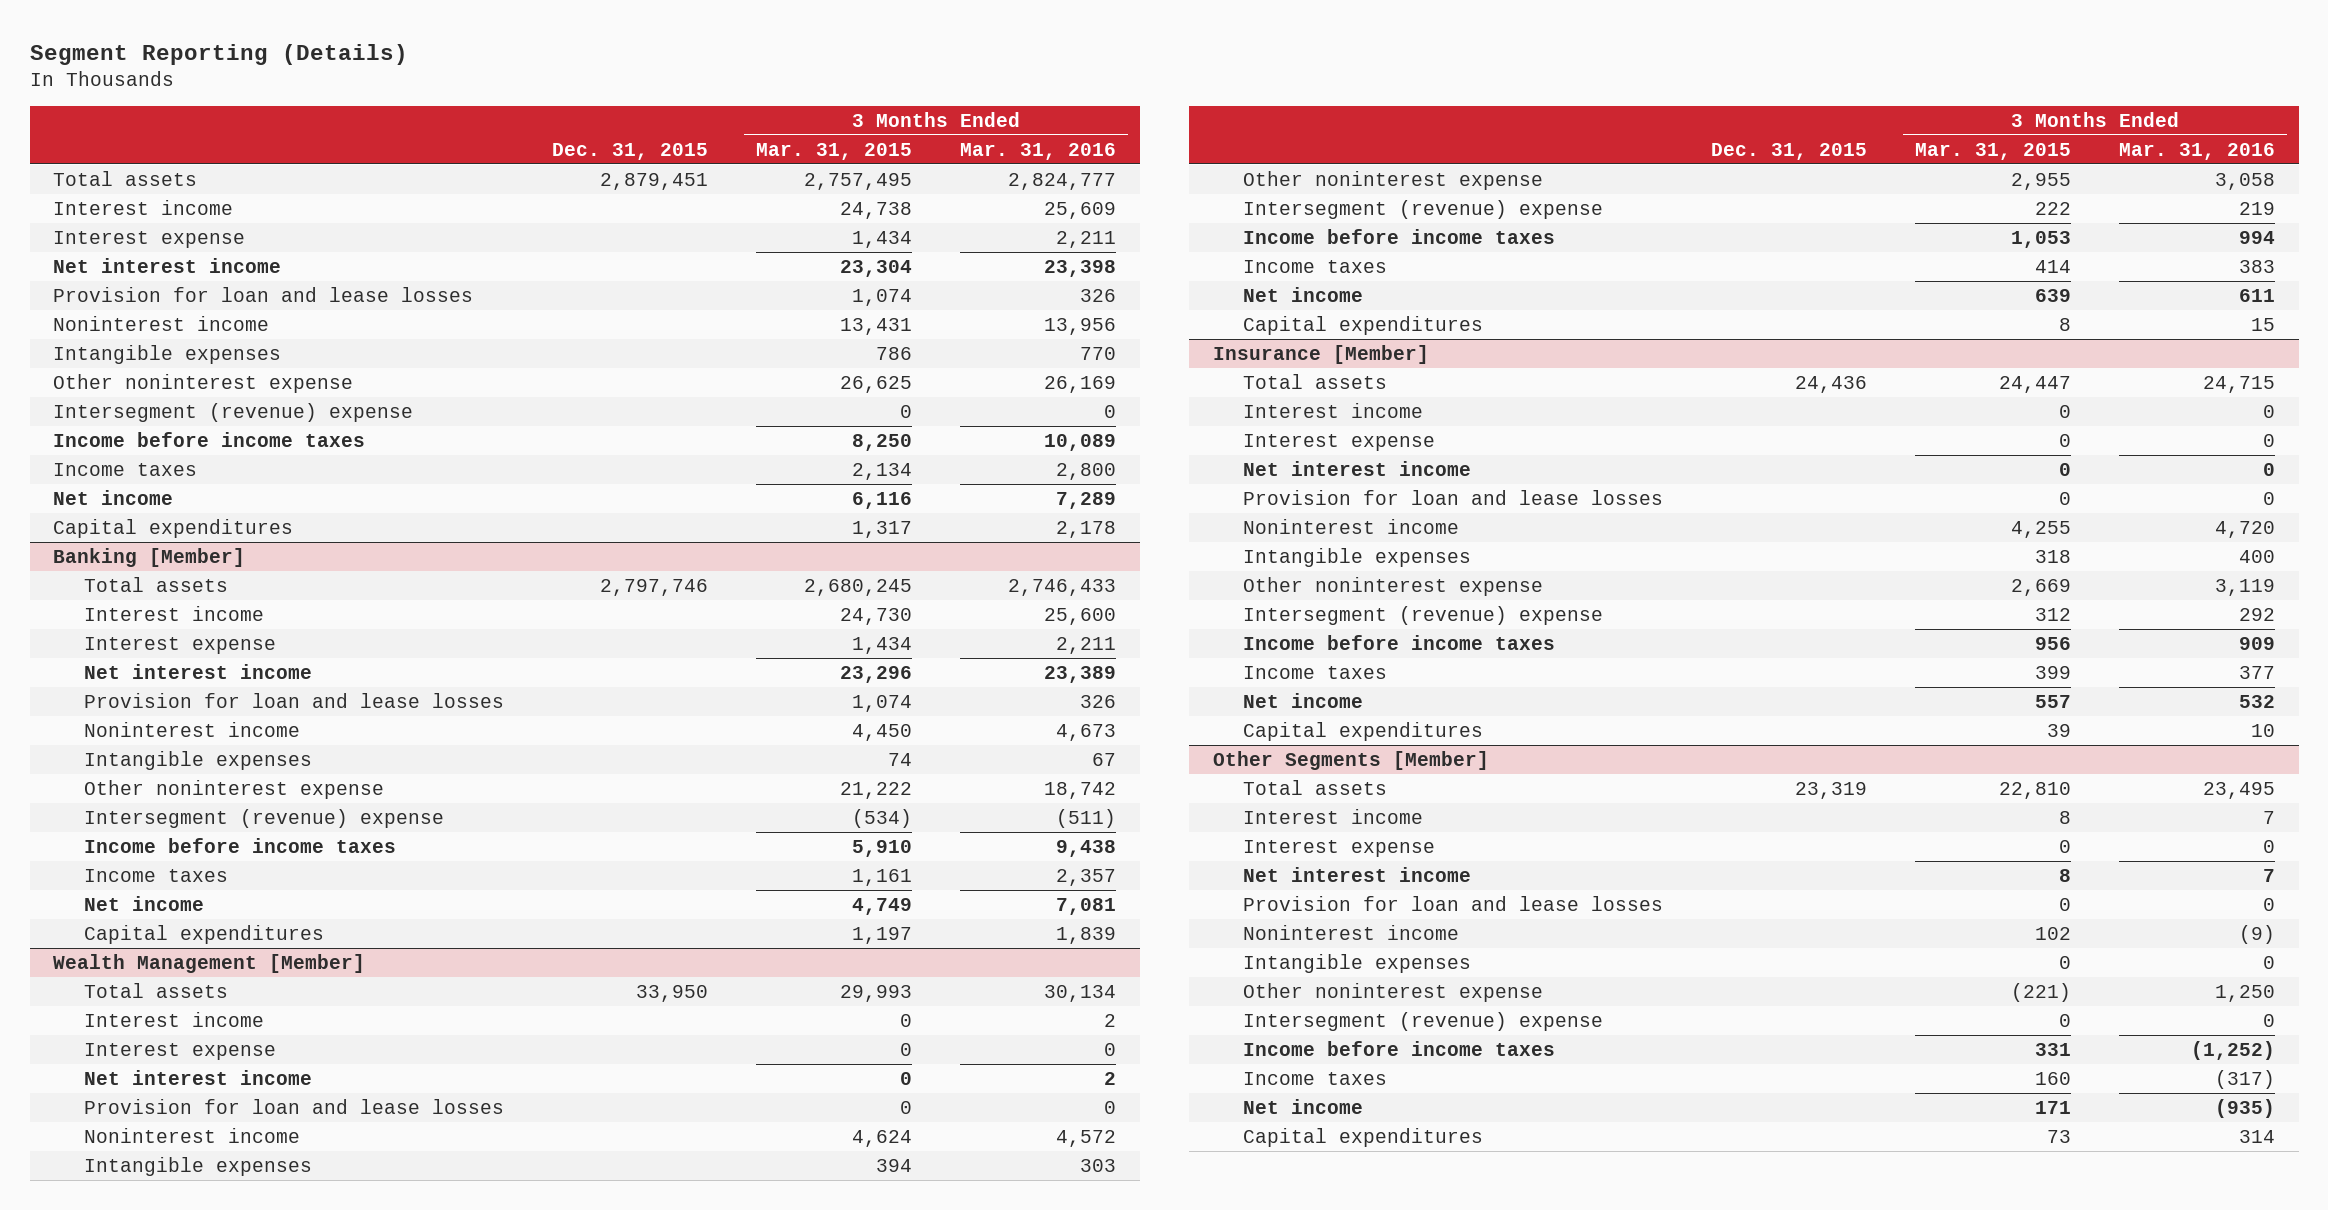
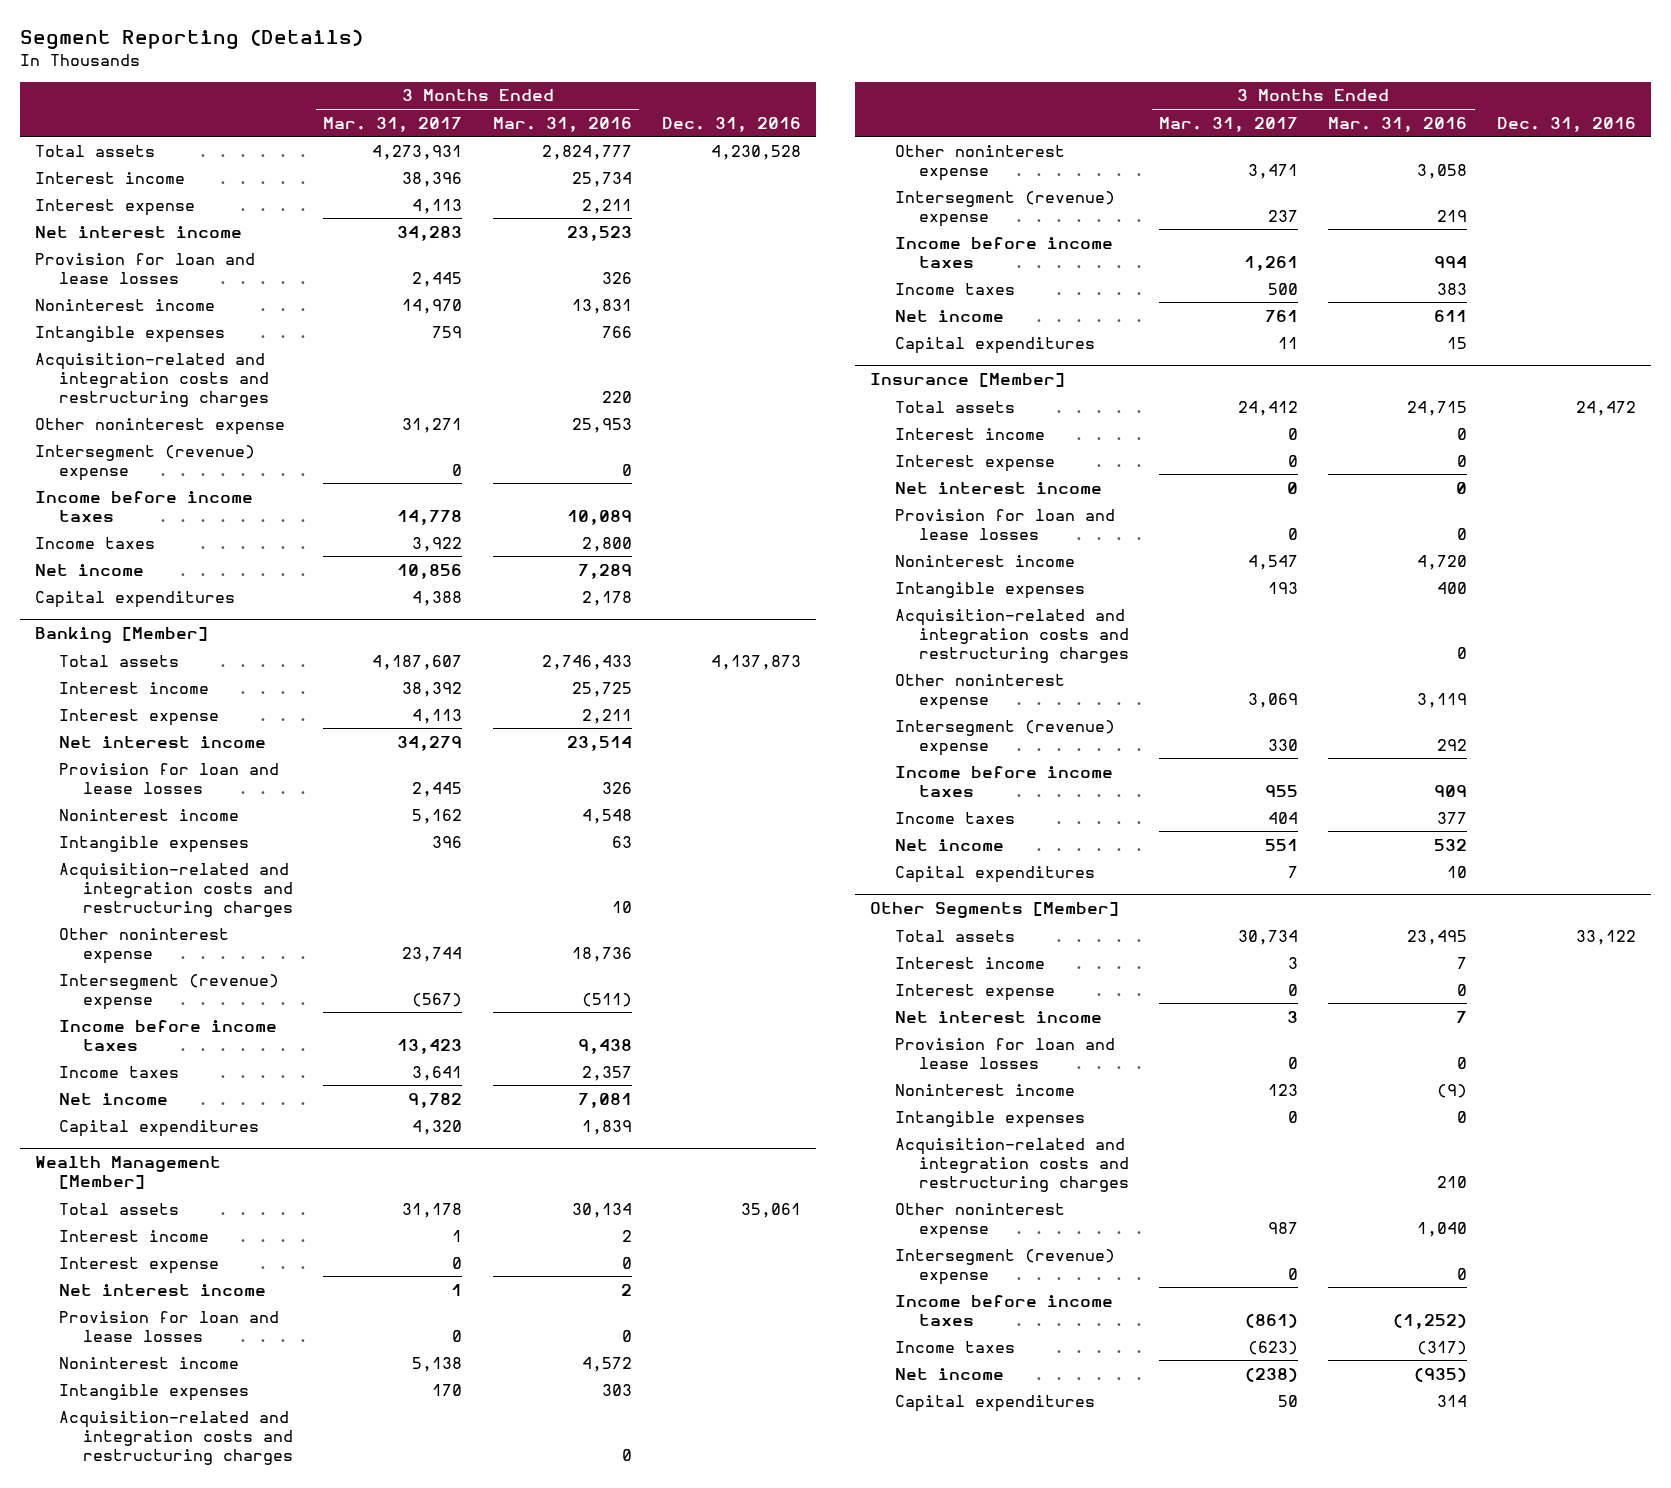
- | Dec. 31, 2015 | 3 Months Ended Mar. 31, 2015 | 3 Months Ended Mar. 31, 2016
+ | 3 Months Ended Mar. 31, 2017 | 3 Months Ended Mar. 31, 2016 | Dec. 31, 2016
- Interest income | | 24,738 | 25,609
+ Interest income | 38,396 | 25,734 |
- Net interest income | | 23,304 | 23,398
+ Net interest income | 34,283 | 23,523 |
- Noninterest income | | 13,431 | 13,956
- Intangible expenses | | 786 | 770
- Other noninterest expense | | 26,625 | 26,169
+ Noninterest income | 14,970 | 13,831 |
+ Intangible expenses | 759 | 766 |
+ Acquisition-related and integration costs and restructuring charges | | 220 |
+ Other noninterest expense | 31,271 | 25,953 |
@ Banking [Member]
- Interest income | | 24,730 | 25,600
+ Interest income | 38,392 | 25,725 |
- Net interest income | | 23,296 | 23,389
+ Net interest income | 34,279 | 23,514 |
- Noninterest income | | 4,450 | 4,673
- Intangible expenses | | 74 | 67
- Other noninterest expense | | 21,222 | 18,742
+ Noninterest income | 5,162 | 4,548 |
+ Intangible expenses | 396 | 63 |
+ Acquisition-related and integration costs and restructuring charges | | 10 |
+ Other noninterest expense | 23,744 | 18,736 |
@ Wealth Management [Member]
+ Acquisition-related and integration costs and restructuring charges | | 0 |
@ Insurance [Member]
+ Acquisition-related and integration costs and restructuring charges | | 0 |
@ Other Segments [Member]
- Other noninterest expense | | (221) | 1,250
+ Acquisition-related and integration costs and restructuring charges | | 210 |
+ Other noninterest expense | 987 | 1,040 |

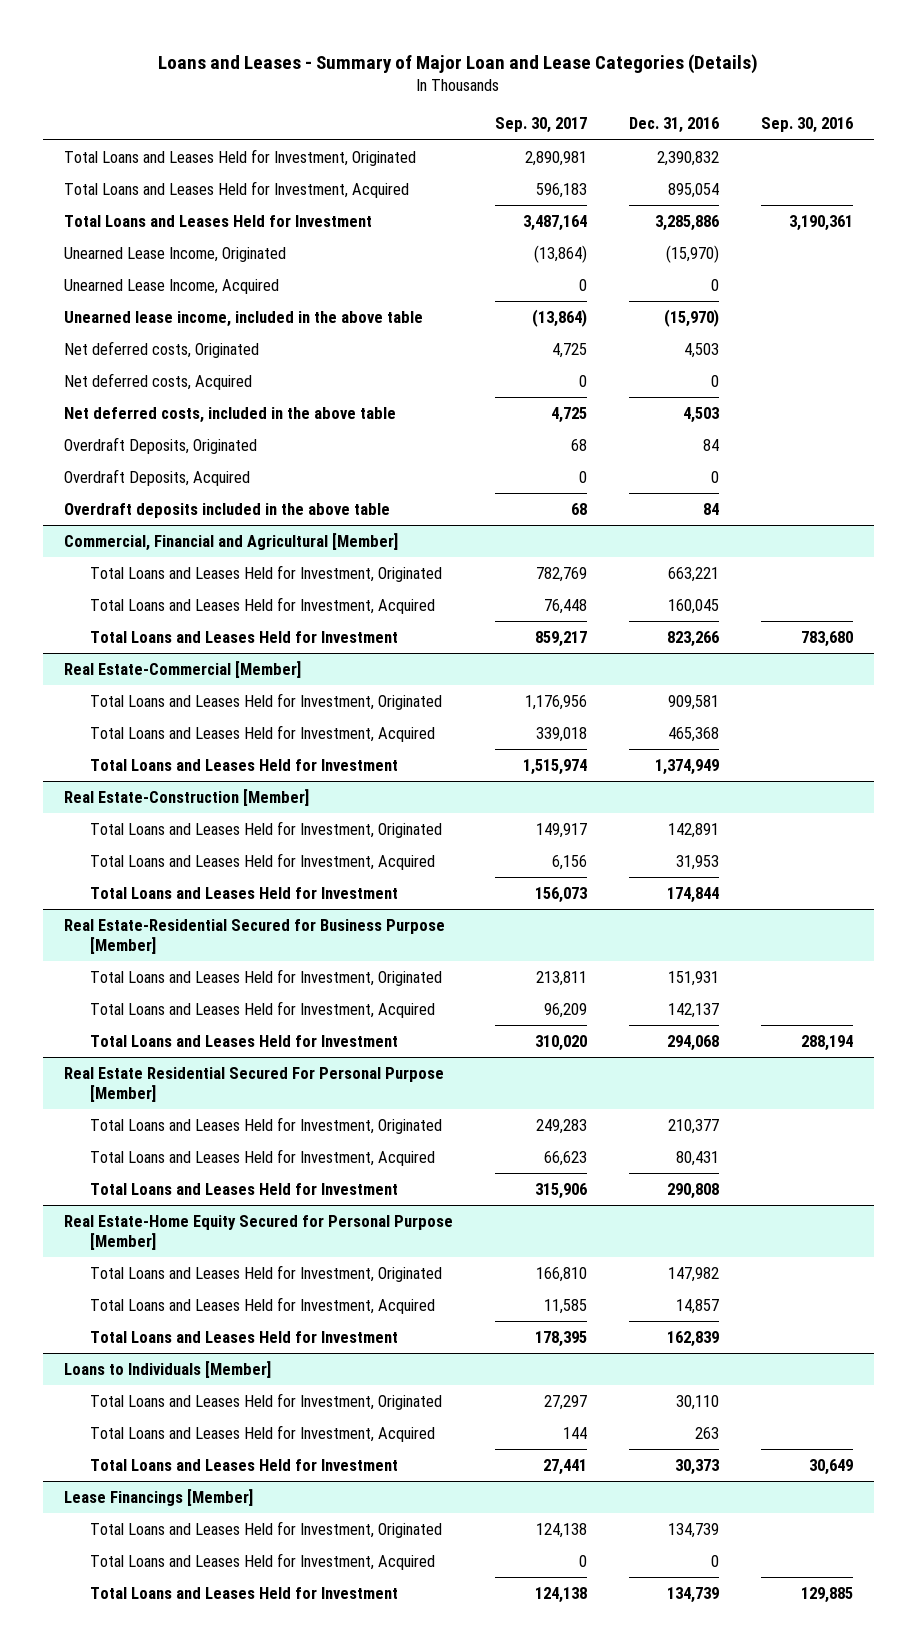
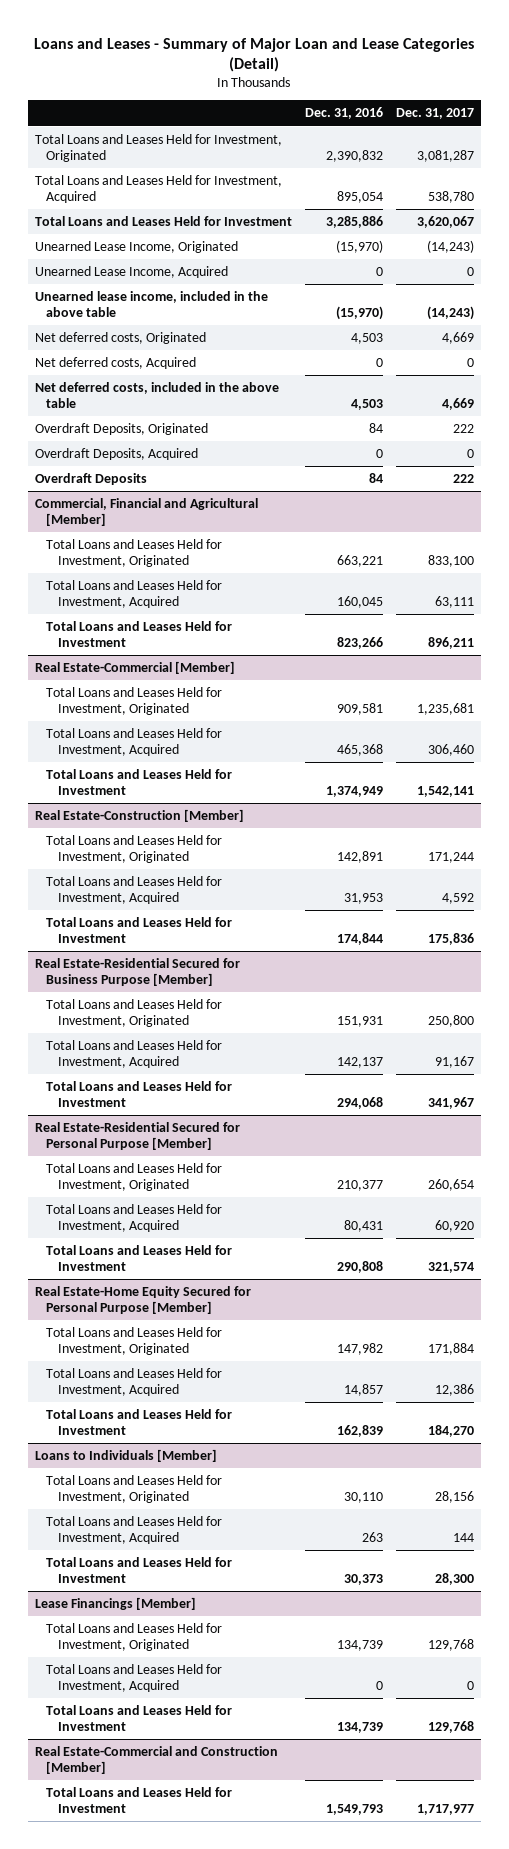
- Loans and Leases - Summary of Major Loan and Lease Categories (Details)
+ Loans and Leases - Summary of Major Loan and Lease Categories (Detail)
- | Sep. 30, 2017 | Dec. 31, 2016 | Sep. 30, 2016
+ | Dec. 31, 2016 | Dec. 31, 2017
- Overdraft deposits included in the above table | 68 | 84 |
+ Overdraft Deposits | 84 | 222
- Real Estate Residential Secured For Personal Purpose [Member]
+ Real Estate-Residential Secured for Personal Purpose [Member]
+ Real Estate-Commercial and Construction [Member]
+ Total Loans and Leases Held for Investment | 1,549,793 | 1,717,977

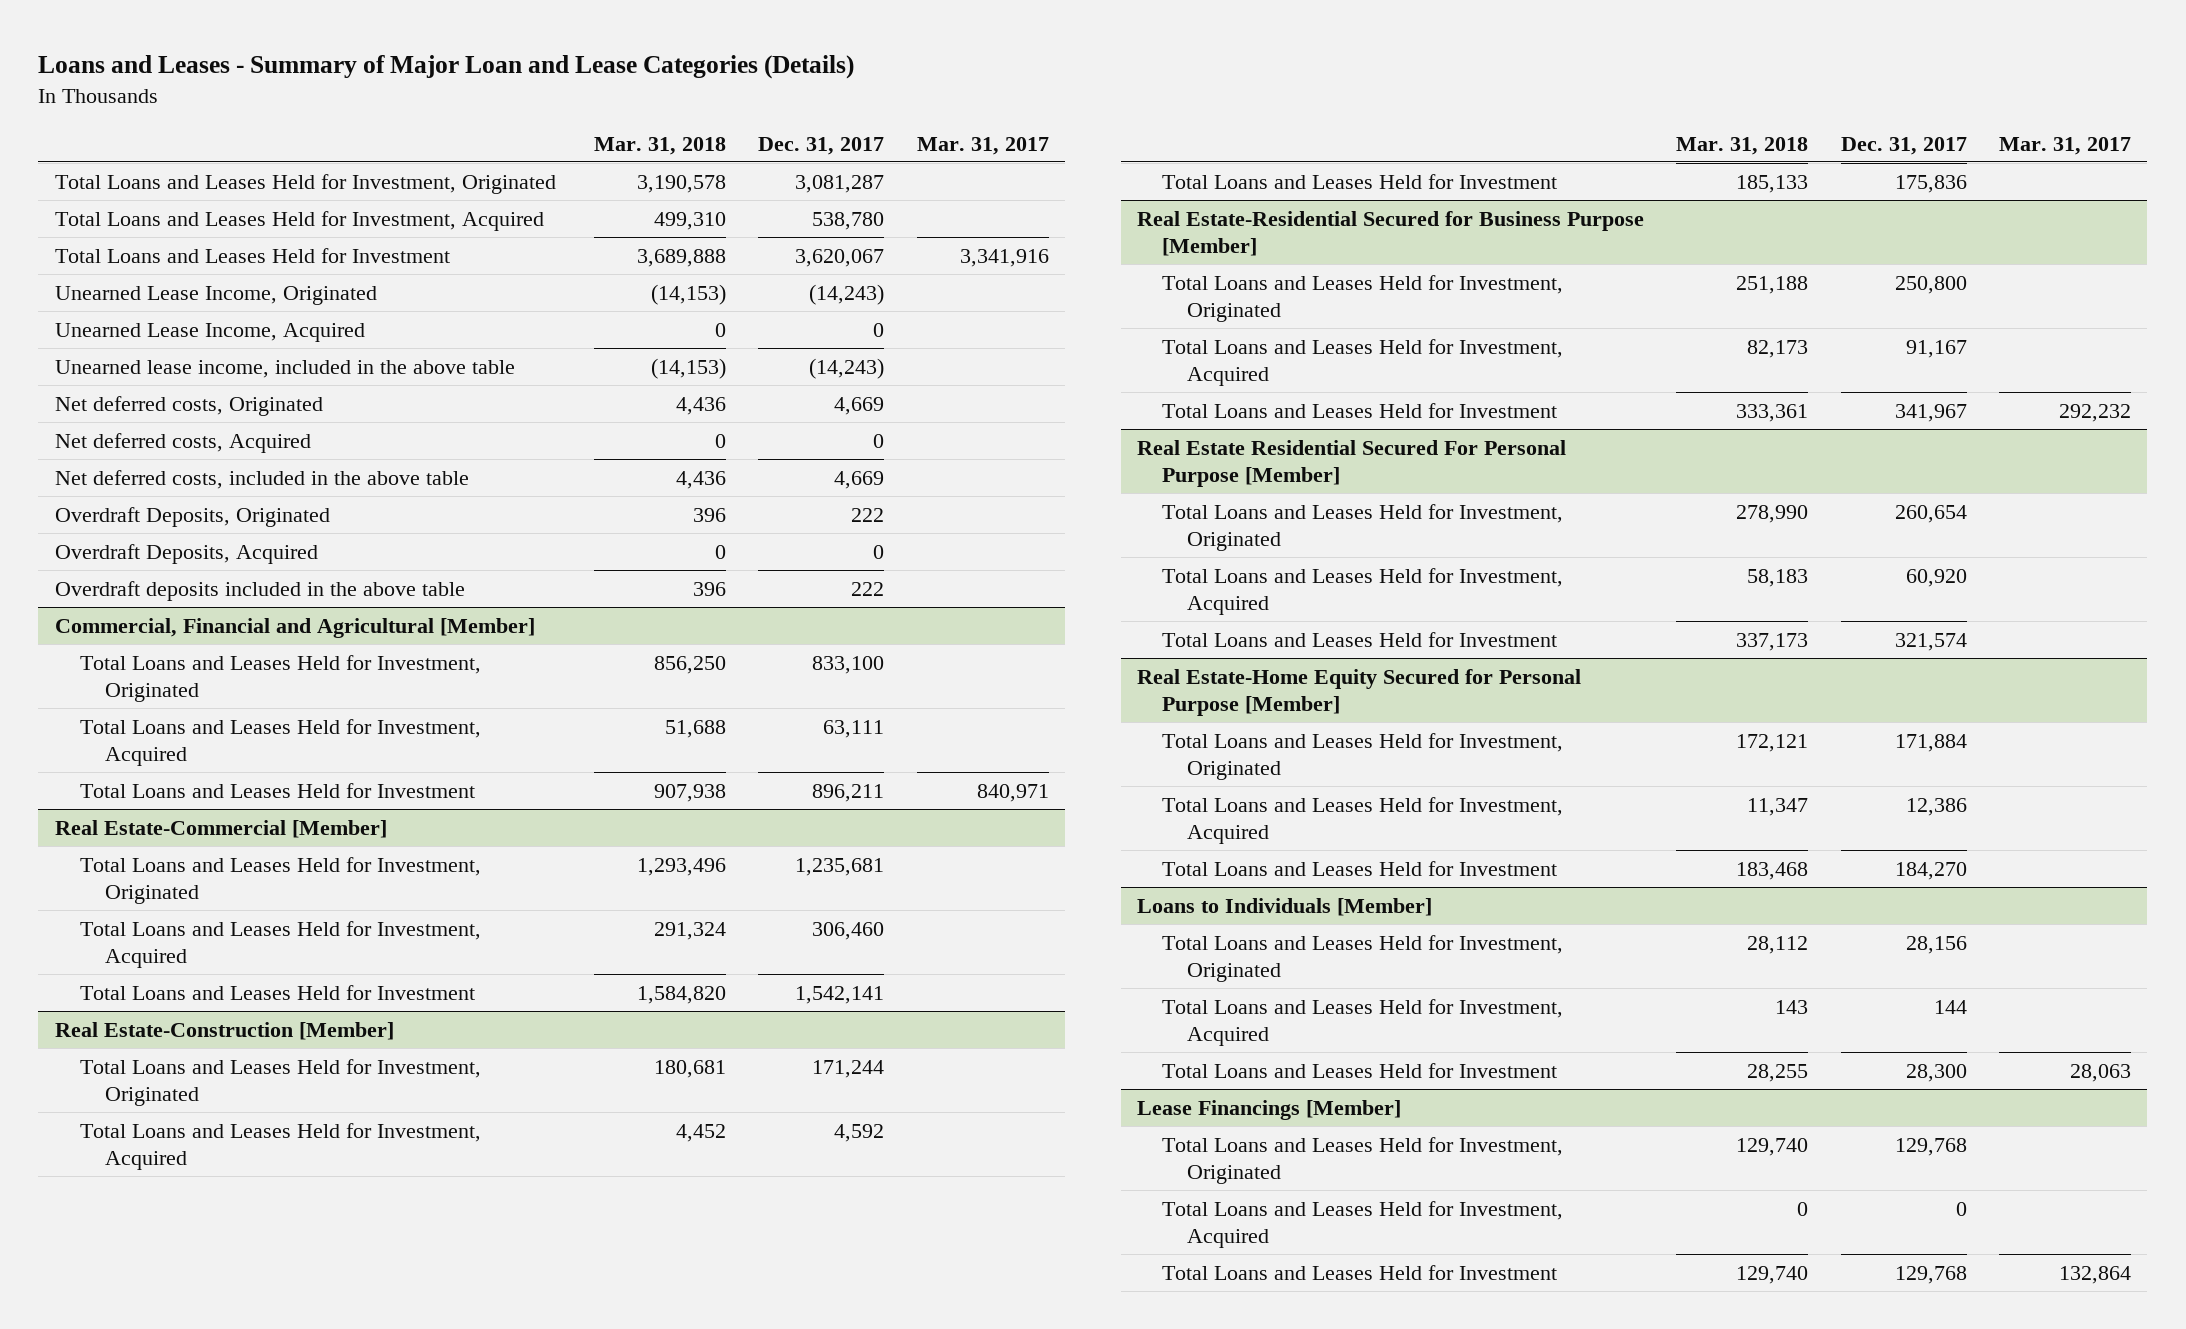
- Loans and Leases - Summary of Major Loan and Lease Categories (Detail)
+ Loans and Leases - Summary of Major Loan and Lease Categories (Details)
- | Dec. 31, 2016 | Dec. 31, 2017
+ | Mar. 31, 2018 | Dec. 31, 2017 | Mar. 31, 2017
- Overdraft Deposits | 84 | 222
+ Overdraft deposits included in the above table | 396 | 222 |
- Real Estate-Residential Secured for Personal Purpose [Member]
+ Real Estate Residential Secured For Personal Purpose [Member]
- Real Estate-Commercial and Construction [Member]
- Total Loans and Leases Held for Investment | 1,549,793 | 1,717,977

